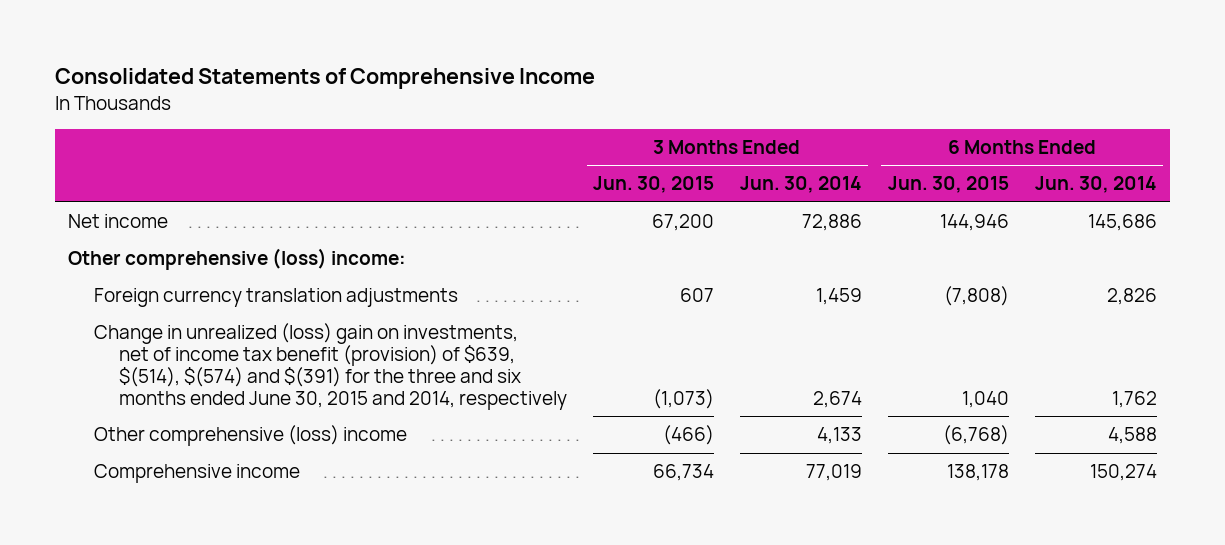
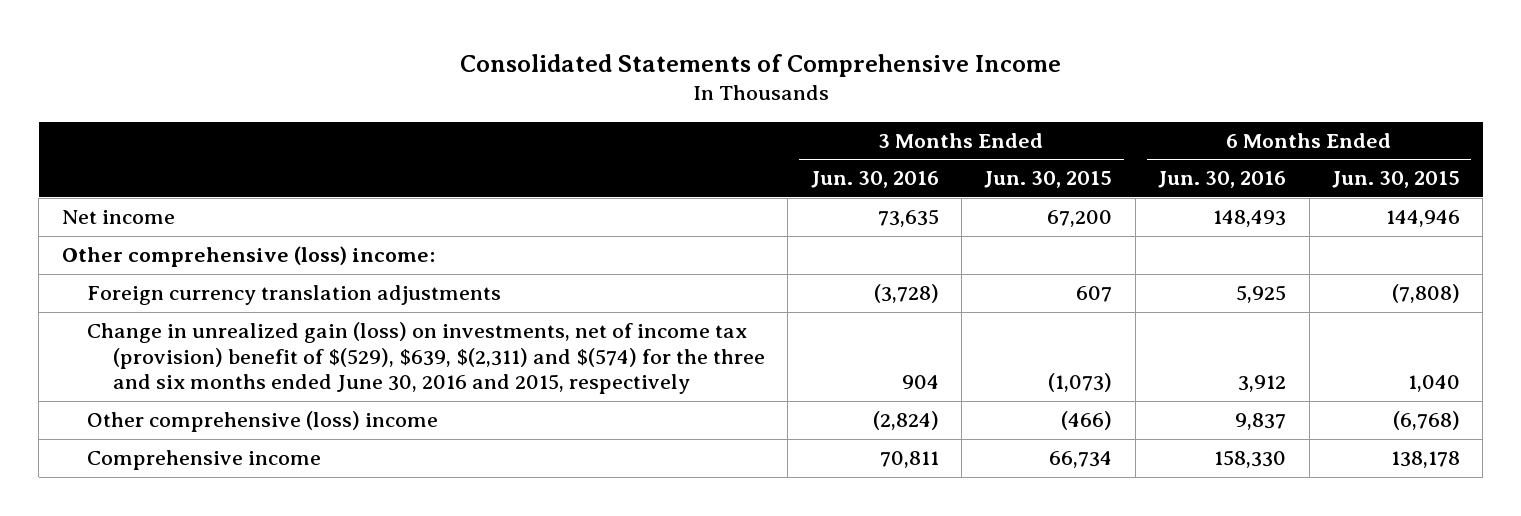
- | 3 Months Ended Jun. 30, 2015 | 3 Months Ended Jun. 30, 2014 | 6 Months Ended Jun. 30, 2015 | 6 Months Ended Jun. 30, 2014
+ | 3 Months Ended Jun. 30, 2016 | 3 Months Ended Jun. 30, 2015 | 6 Months Ended Jun. 30, 2016 | 6 Months Ended Jun. 30, 2015
- Change in unrealized (loss) gain on investments, net of income tax benefit (provision) of $639, $(514), $(574) and $(391) for the three and six months ended June 30, 2015 and 2014, respectively | (1,073) | 2,674 | 1,040 | 1,762
+ Change in unrealized gain (loss) on investments, net of income tax (provision) benefit of $(529), $639, $(2,311) and $(574) for the three and six months ended June 30, 2016 and 2015, respectively | 904 | (1,073) | 3,912 | 1,040

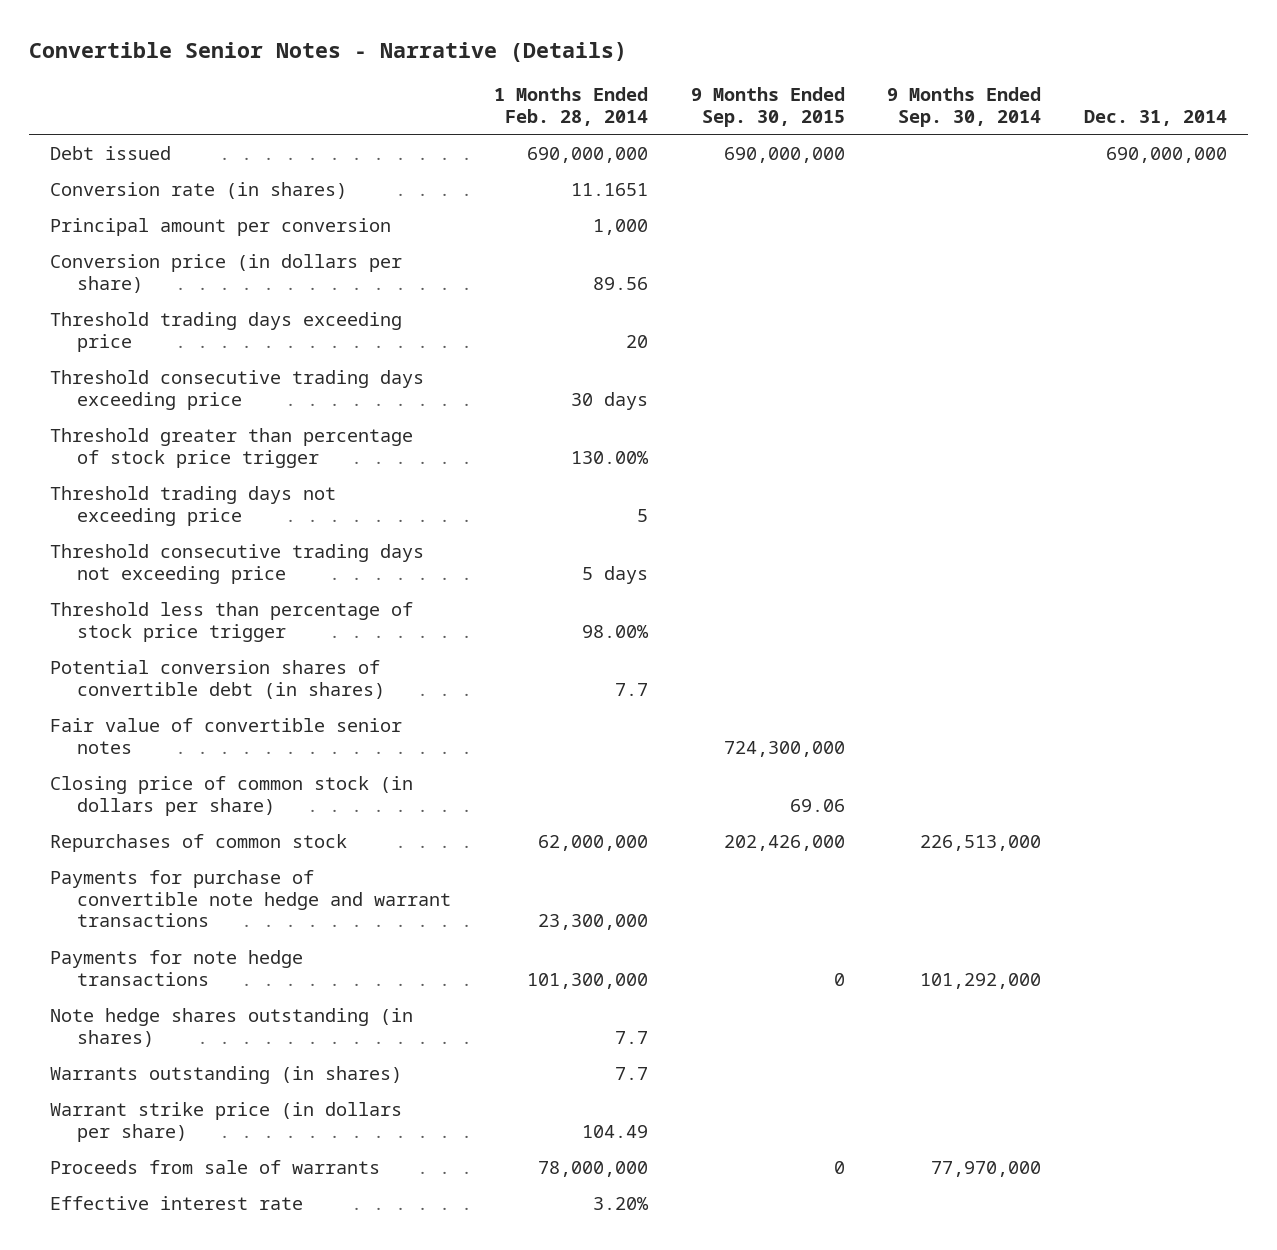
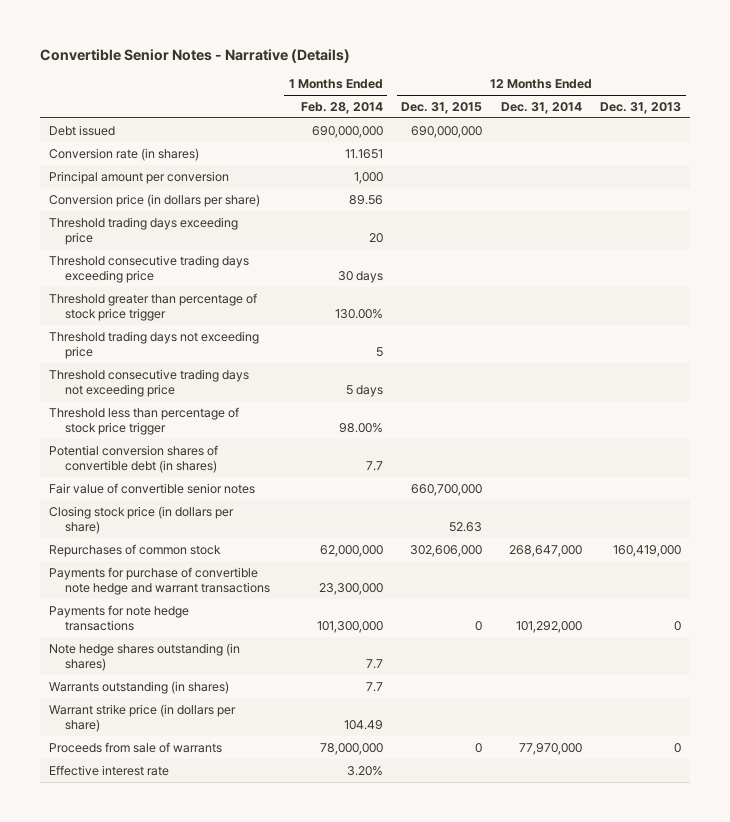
- | 1 Months Ended Feb. 28, 2014 | 9 Months Ended Sep. 30, 2015 | 9 Months Ended Sep. 30, 2014 | Dec. 31, 2014
+ | 1 Months Ended Feb. 28, 2014 | 12 Months Ended Dec. 31, 2015 | 12 Months Ended Dec. 31, 2014 | 12 Months Ended Dec. 31, 2013
- Closing price of common stock (in dollars per share) | | 69.06 | |
+ Closing stock price (in dollars per share) | | 52.63 | |

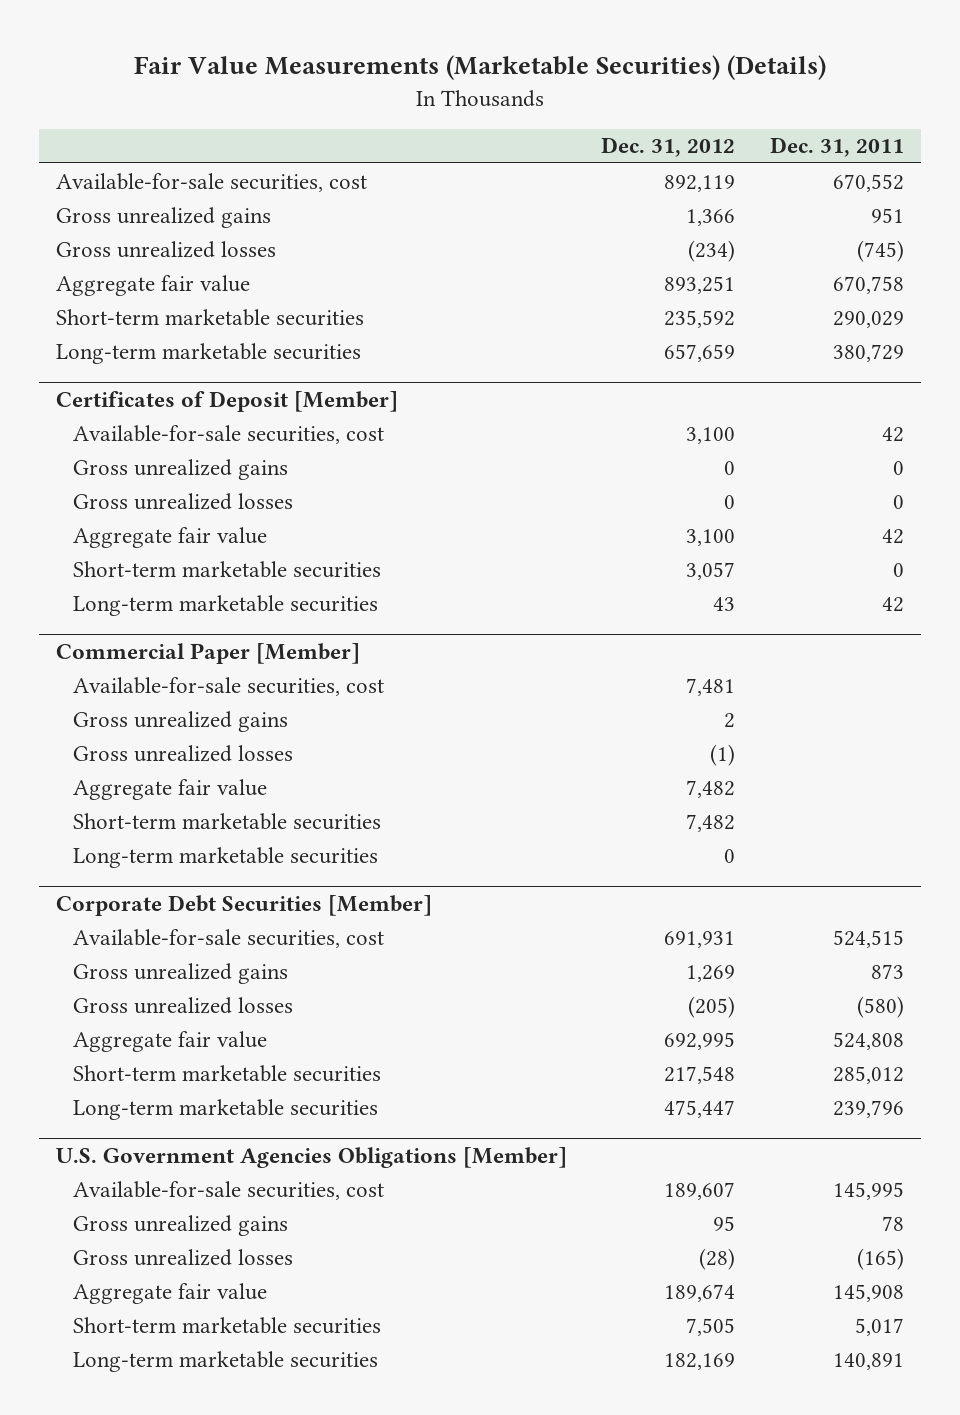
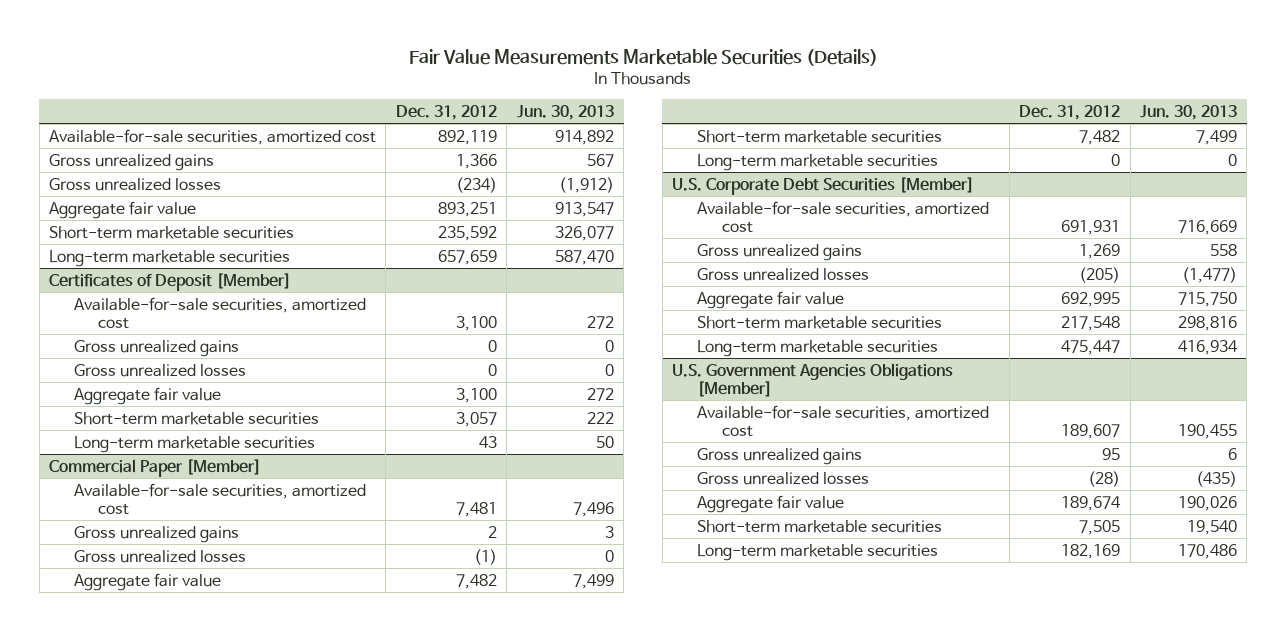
- Fair Value Measurements (Marketable Securities) (Details)
+ Fair Value Measurements Marketable Securities (Details)
- | Dec. 31, 2012 | Dec. 31, 2011
+ | Dec. 31, 2012 | Jun. 30, 2013
- Available-for-sale securities, cost | 892,119 | 670,552
+ Available-for-sale securities, amortized cost | 892,119 | 914,892
@ Certificates of Deposit [Member]
- Available-for-sale securities, cost | 3,100 | 42
+ Available-for-sale securities, amortized cost | 3,100 | 272
@ Commercial Paper [Member]
- Available-for-sale securities, cost | 7,481 |
+ Available-for-sale securities, amortized cost | 7,481 | 7,496
- Corporate Debt Securities [Member]
- Available-for-sale securities, cost | 691,931 | 524,515
+ U.S. Corporate Debt Securities [Member]
+ Available-for-sale securities, amortized cost | 691,931 | 716,669
@ U.S. Government Agencies Obligations [Member]
- Available-for-sale securities, cost | 189,607 | 145,995
+ Available-for-sale securities, amortized cost | 189,607 | 190,455

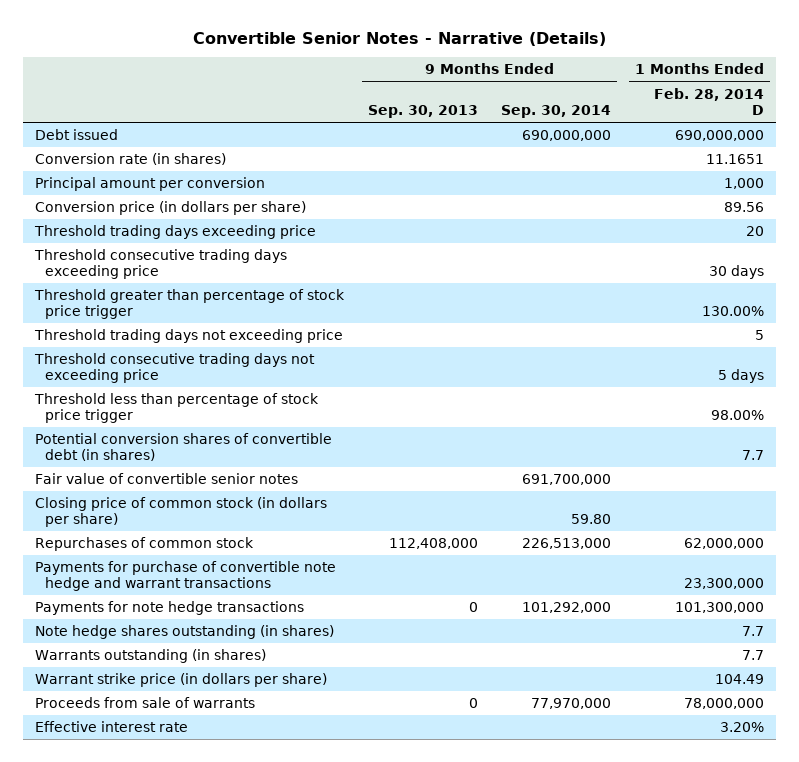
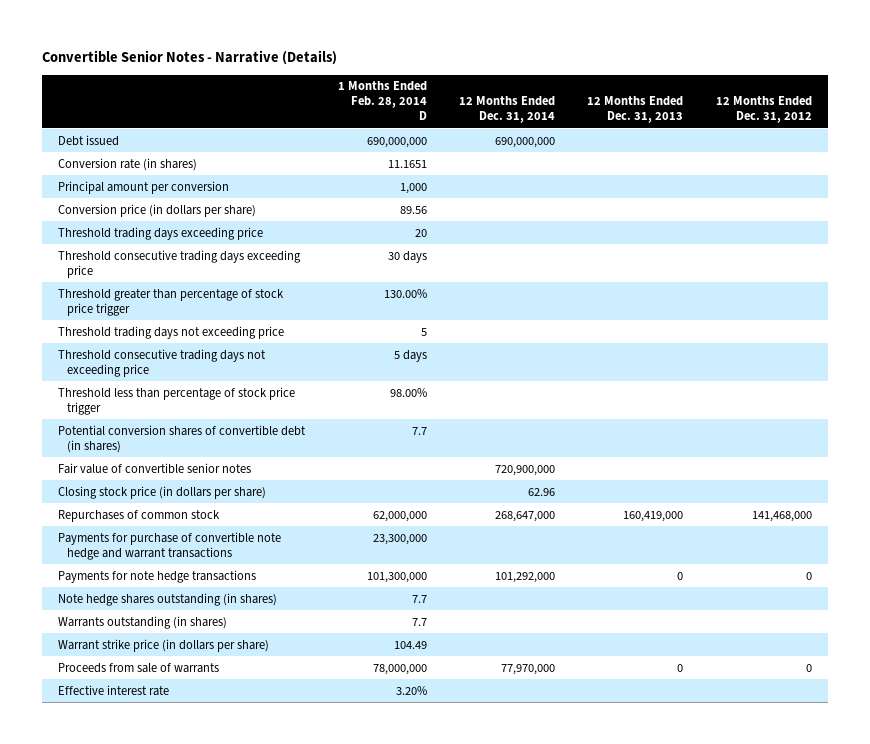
- | 9 Months Ended Sep. 30, 2013 | 9 Months Ended Sep. 30, 2014 | 1 Months Ended Feb. 28, 2014 D
+ | 1 Months Ended Feb. 28, 2014 D | 12 Months Ended Dec. 31, 2014 | 12 Months Ended Dec. 31, 2013 | 12 Months Ended Dec. 31, 2012
- Closing price of common stock (in dollars per share) | | 59.80 |
+ Closing stock price (in dollars per share) | | 62.96 | |

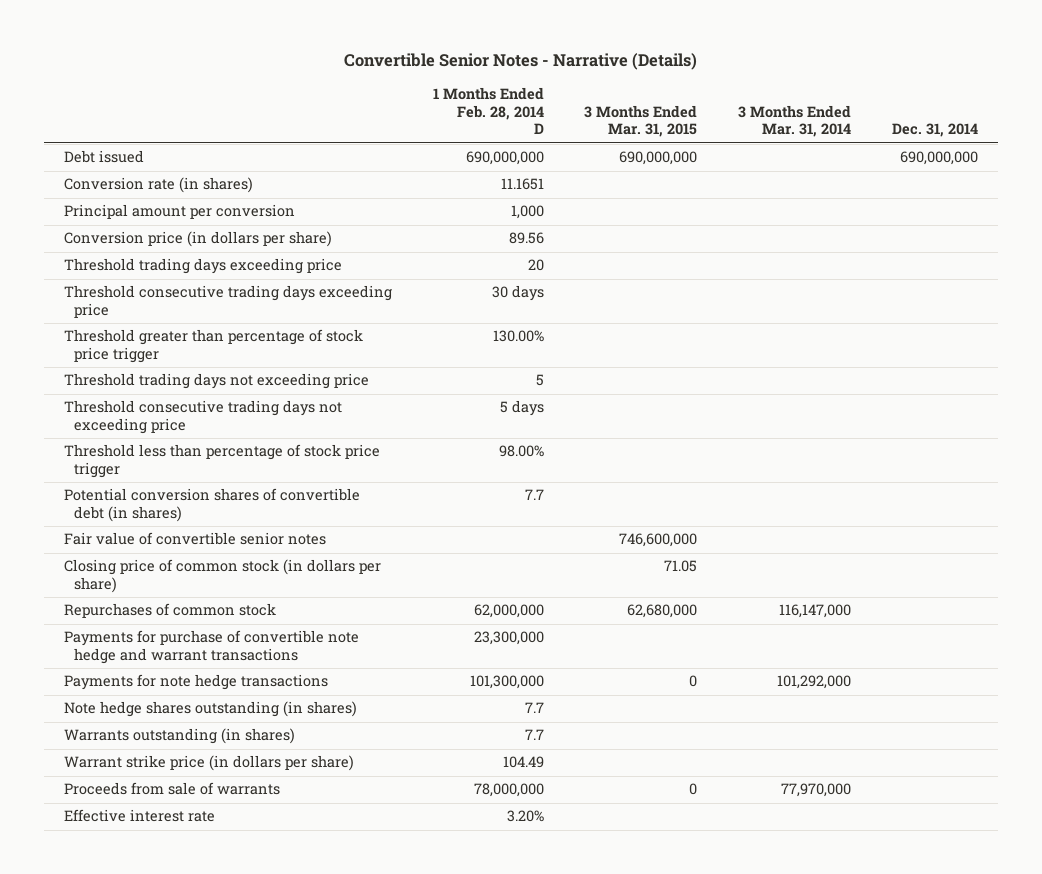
- | 1 Months Ended Feb. 28, 2014 D | 12 Months Ended Dec. 31, 2014 | 12 Months Ended Dec. 31, 2013 | 12 Months Ended Dec. 31, 2012
+ | 1 Months Ended Feb. 28, 2014 D | 3 Months Ended Mar. 31, 2015 | 3 Months Ended Mar. 31, 2014 | Dec. 31, 2014
- Closing stock price (in dollars per share) | | 62.96 | |
+ Closing price of common stock (in dollars per share) | | 71.05 | |

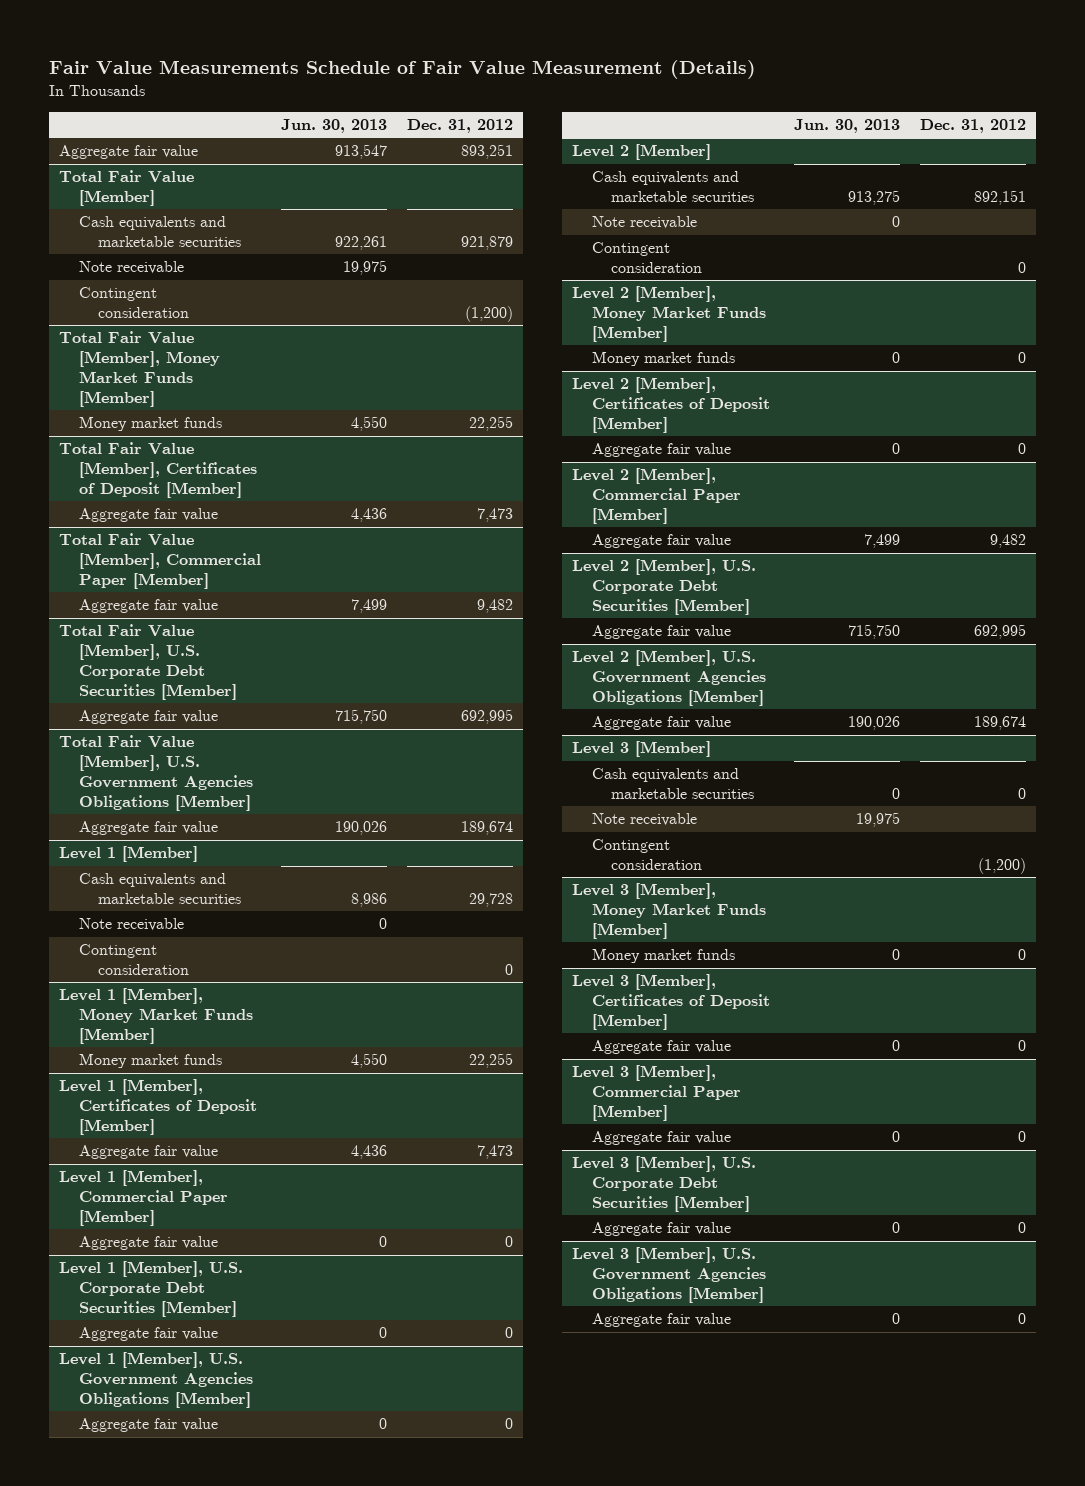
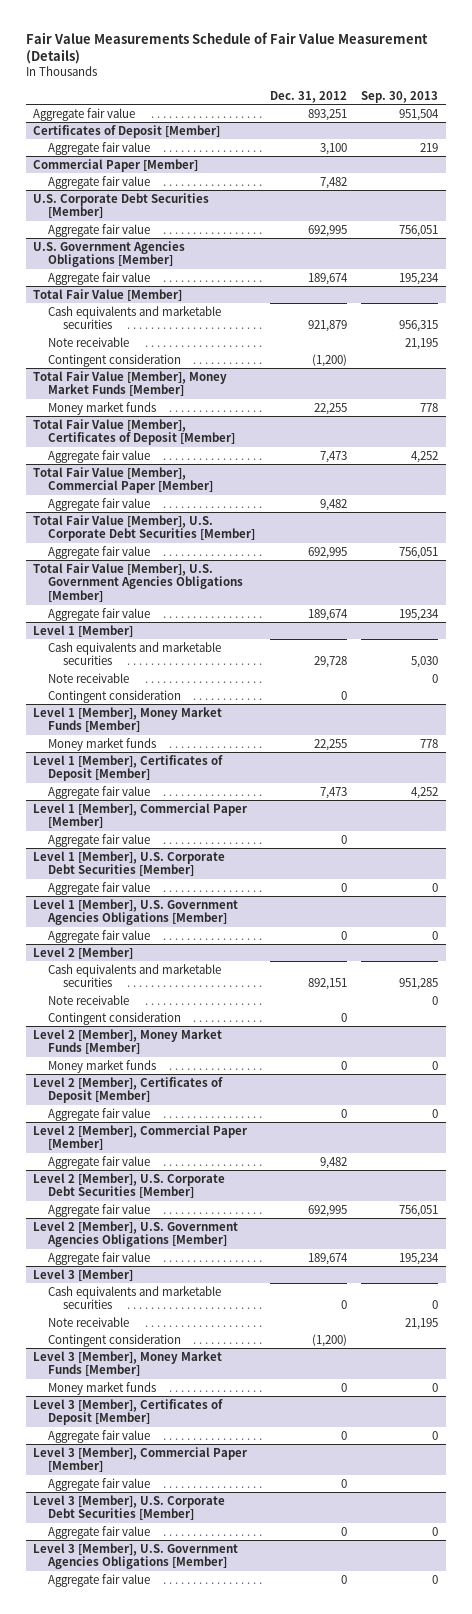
- | Jun. 30, 2013 | Dec. 31, 2012
+ | Dec. 31, 2012 | Sep. 30, 2013
+ Certificates of Deposit [Member]
+ Aggregate fair value | 3,100 | 219
+ Commercial Paper [Member]
+ Aggregate fair value | 7,482 |
+ U.S. Corporate Debt Securities [Member]
+ Aggregate fair value | 692,995 | 756,051
+ U.S. Government Agencies Obligations [Member]
+ Aggregate fair value | 189,674 | 195,234

